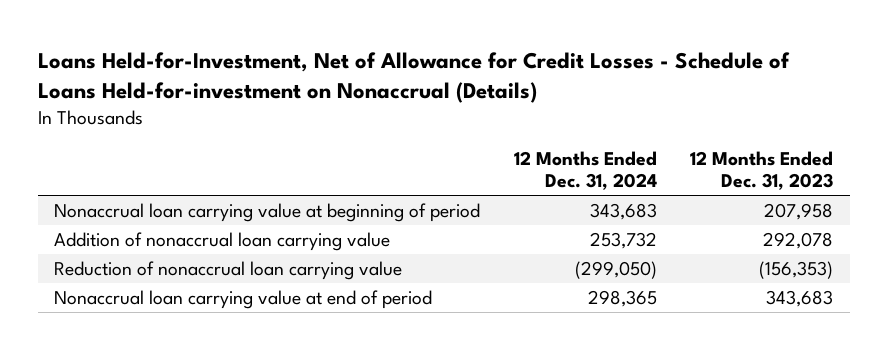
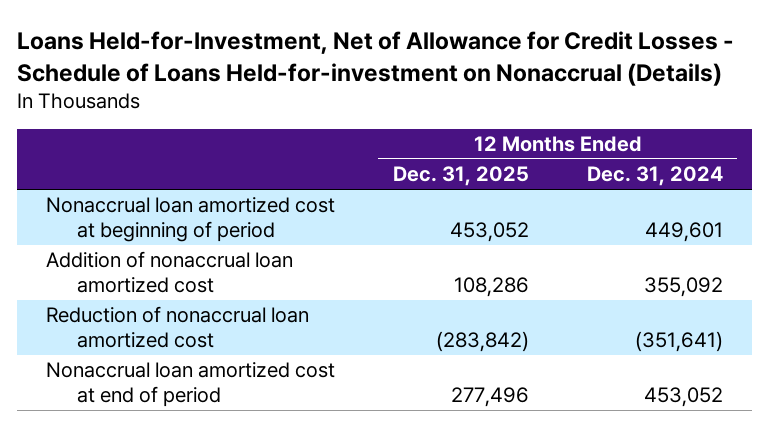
- | 12 Months Ended Dec. 31, 2024 | 12 Months Ended Dec. 31, 2023
+ | 12 Months Ended Dec. 31, 2025 | 12 Months Ended Dec. 31, 2024
- Nonaccrual loan carrying value at beginning of period | 343,683 | 207,958
- Addition of nonaccrual loan carrying value | 253,732 | 292,078
- Reduction of nonaccrual loan carrying value | (299,050) | (156,353)
- Nonaccrual loan carrying value at end of period | 298,365 | 343,683
+ Nonaccrual loan amortized cost at beginning of period | 453,052 | 449,601
+ Addition of nonaccrual loan amortized cost | 108,286 | 355,092
+ Reduction of nonaccrual loan amortized cost | (283,842) | (351,641)
+ Nonaccrual loan amortized cost at end of period | 277,496 | 453,052

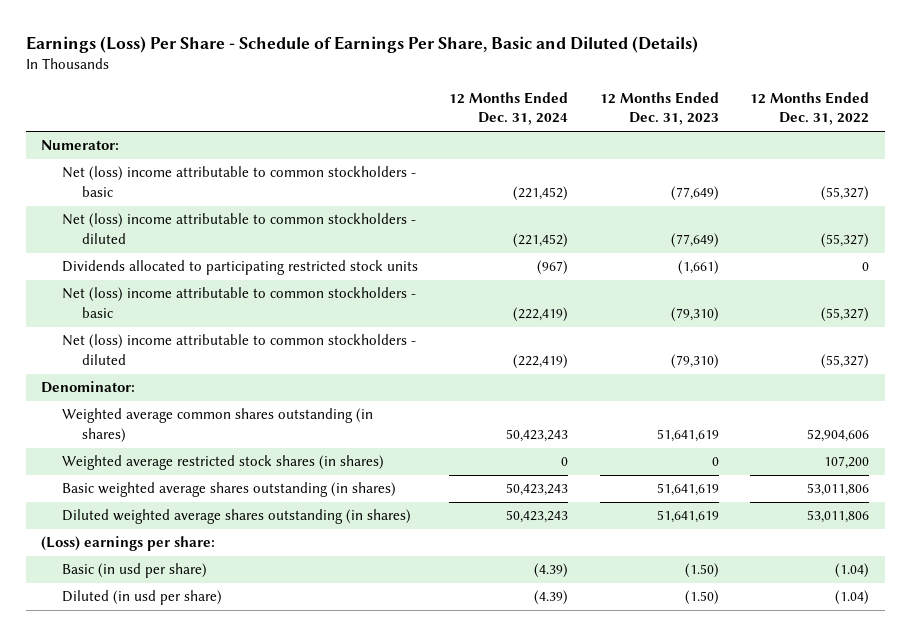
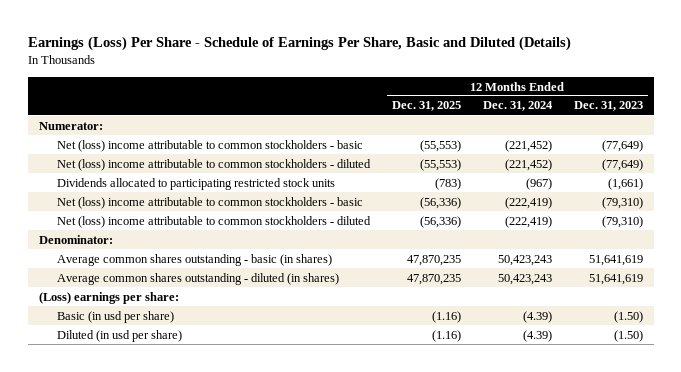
- | 12 Months Ended Dec. 31, 2024 | 12 Months Ended Dec. 31, 2023 | 12 Months Ended Dec. 31, 2022
+ | 12 Months Ended Dec. 31, 2025 | 12 Months Ended Dec. 31, 2024 | 12 Months Ended Dec. 31, 2023
- Weighted average common shares outstanding (in shares) | 50,423,243 | 51,641,619 | 52,904,606
- Weighted average restricted stock shares (in shares) | 0 | 0 | 107,200
- Basic weighted average shares outstanding (in shares) | 50,423,243 | 51,641,619 | 53,011,806
- Diluted weighted average shares outstanding (in shares) | 50,423,243 | 51,641,619 | 53,011,806
+ Average common shares outstanding - basic (in shares) | 47,870,235 | 50,423,243 | 51,641,619
+ Average common shares outstanding - diluted (in shares) | 47,870,235 | 50,423,243 | 51,641,619

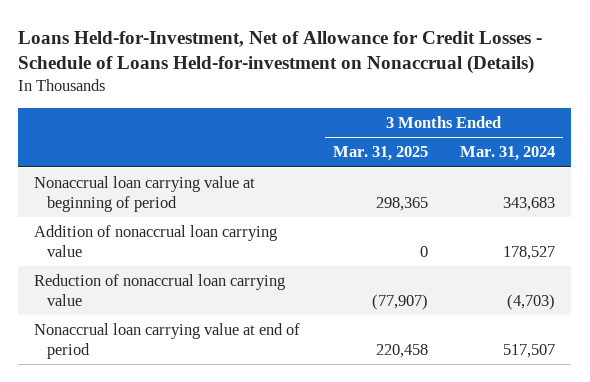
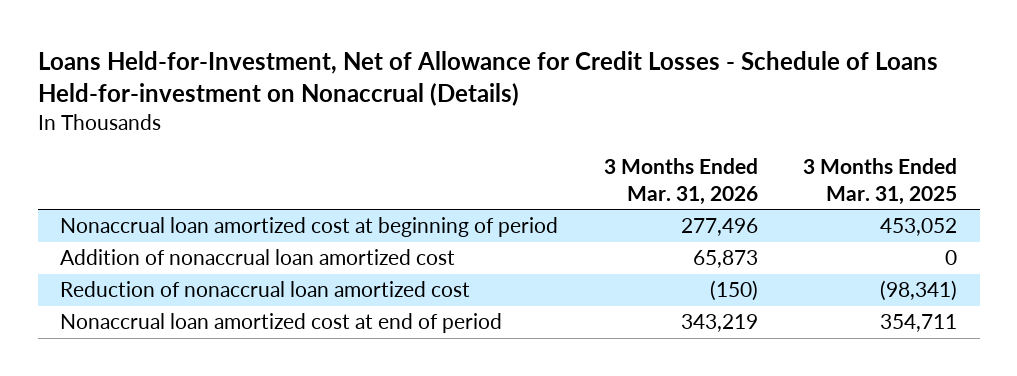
- | 3 Months Ended Mar. 31, 2025 | 3 Months Ended Mar. 31, 2024
+ | 3 Months Ended Mar. 31, 2026 | 3 Months Ended Mar. 31, 2025
- Nonaccrual loan carrying value at beginning of period | 298,365 | 343,683
- Addition of nonaccrual loan carrying value | 0 | 178,527
- Reduction of nonaccrual loan carrying value | (77,907) | (4,703)
- Nonaccrual loan carrying value at end of period | 220,458 | 517,507
+ Nonaccrual loan amortized cost at beginning of period | 277,496 | 453,052
+ Addition of nonaccrual loan amortized cost | 65,873 | 0
+ Reduction of nonaccrual loan amortized cost | (150) | (98,341)
+ Nonaccrual loan amortized cost at end of period | 343,219 | 354,711

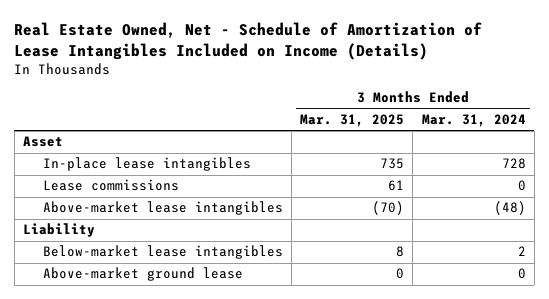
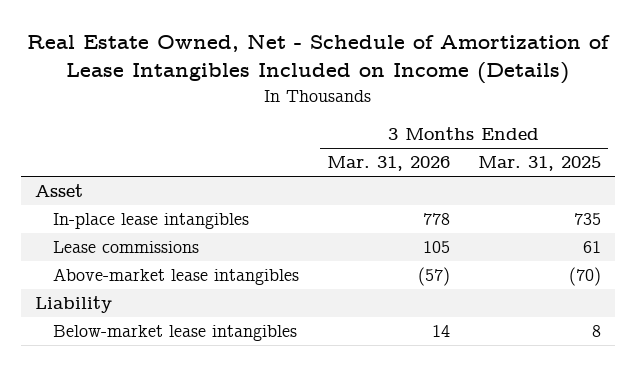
- | 3 Months Ended Mar. 31, 2025 | 3 Months Ended Mar. 31, 2024
+ | 3 Months Ended Mar. 31, 2026 | 3 Months Ended Mar. 31, 2025
- Above-market ground lease | 0 | 0

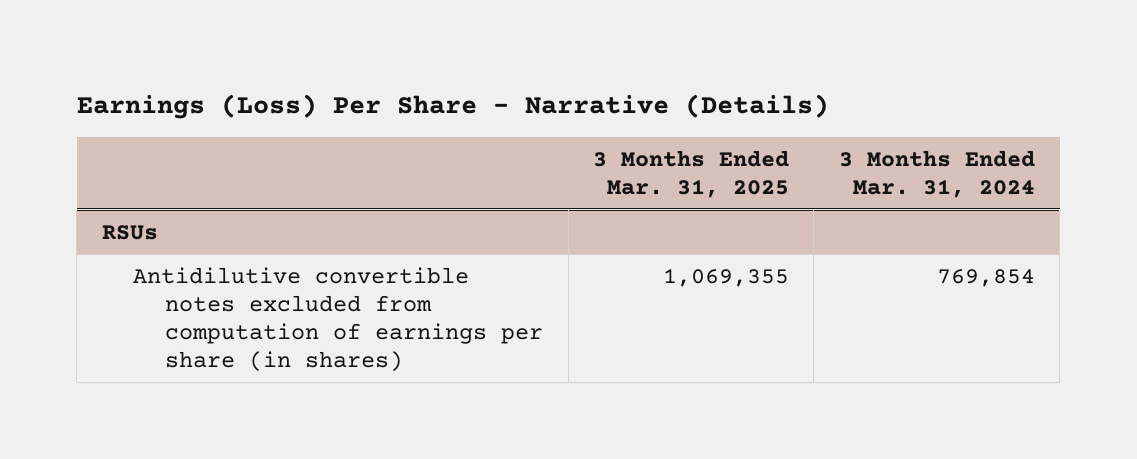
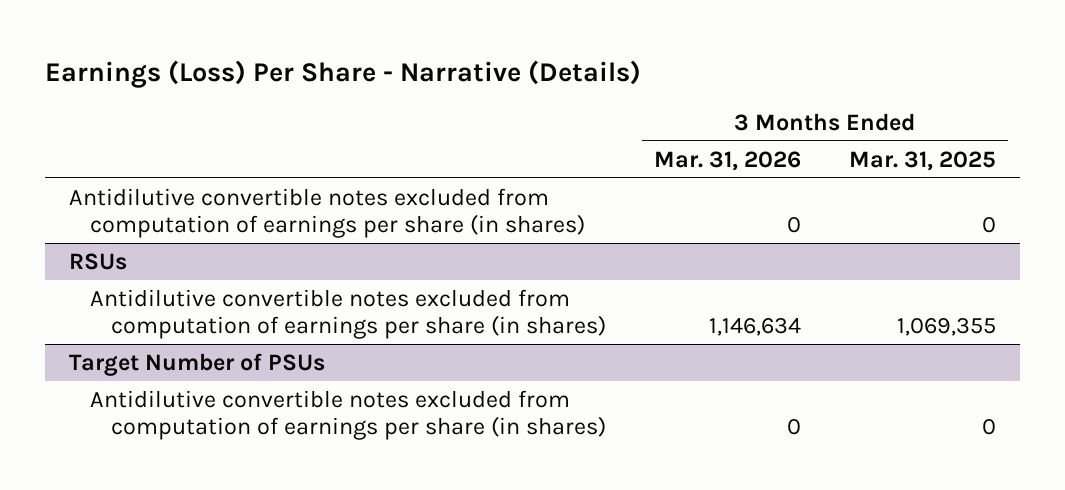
- | 3 Months Ended Mar. 31, 2025 | 3 Months Ended Mar. 31, 2024
+ | 3 Months Ended Mar. 31, 2026 | 3 Months Ended Mar. 31, 2025
+ Antidilutive convertible notes excluded from computation of earnings per share (in shares) | 0 | 0
+ Target Number of PSUs
+ Antidilutive convertible notes excluded from computation of earnings per share (in shares) | 0 | 0

